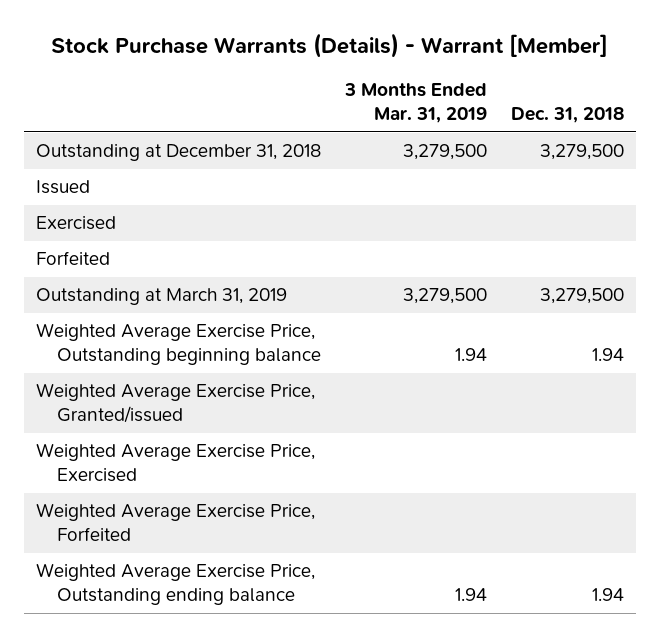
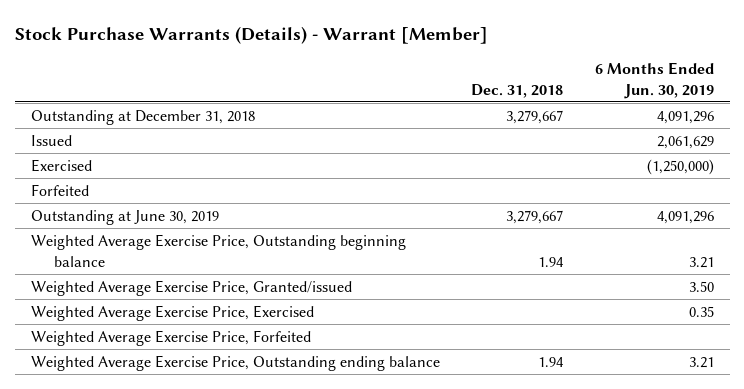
- | 3 Months Ended Mar. 31, 2019 | Dec. 31, 2018
+ | Dec. 31, 2018 | 6 Months Ended Jun. 30, 2019
- Outstanding at December 31, 2018 | 3,279,500 | 3,279,500
+ Outstanding at December 31, 2018 | 3,279,667 | 4,091,296
- Outstanding at March 31, 2019 | 3,279,500 | 3,279,500
+ Outstanding at June 30, 2019 | 3,279,667 | 4,091,296

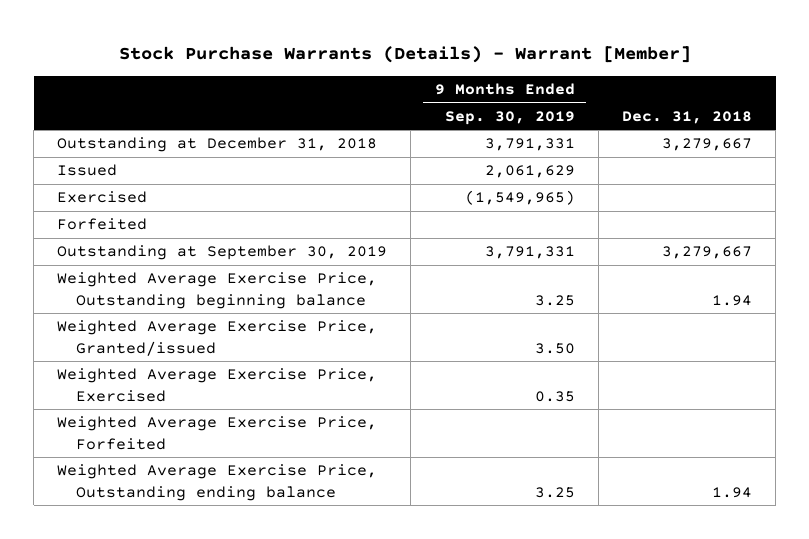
- | Dec. 31, 2018 | 6 Months Ended Jun. 30, 2019
+ | 9 Months Ended Sep. 30, 2019 | Dec. 31, 2018
- Outstanding at June 30, 2019 | 3,279,667 | 4,091,296
+ Outstanding at September 30, 2019 | 3,791,331 | 3,279,667

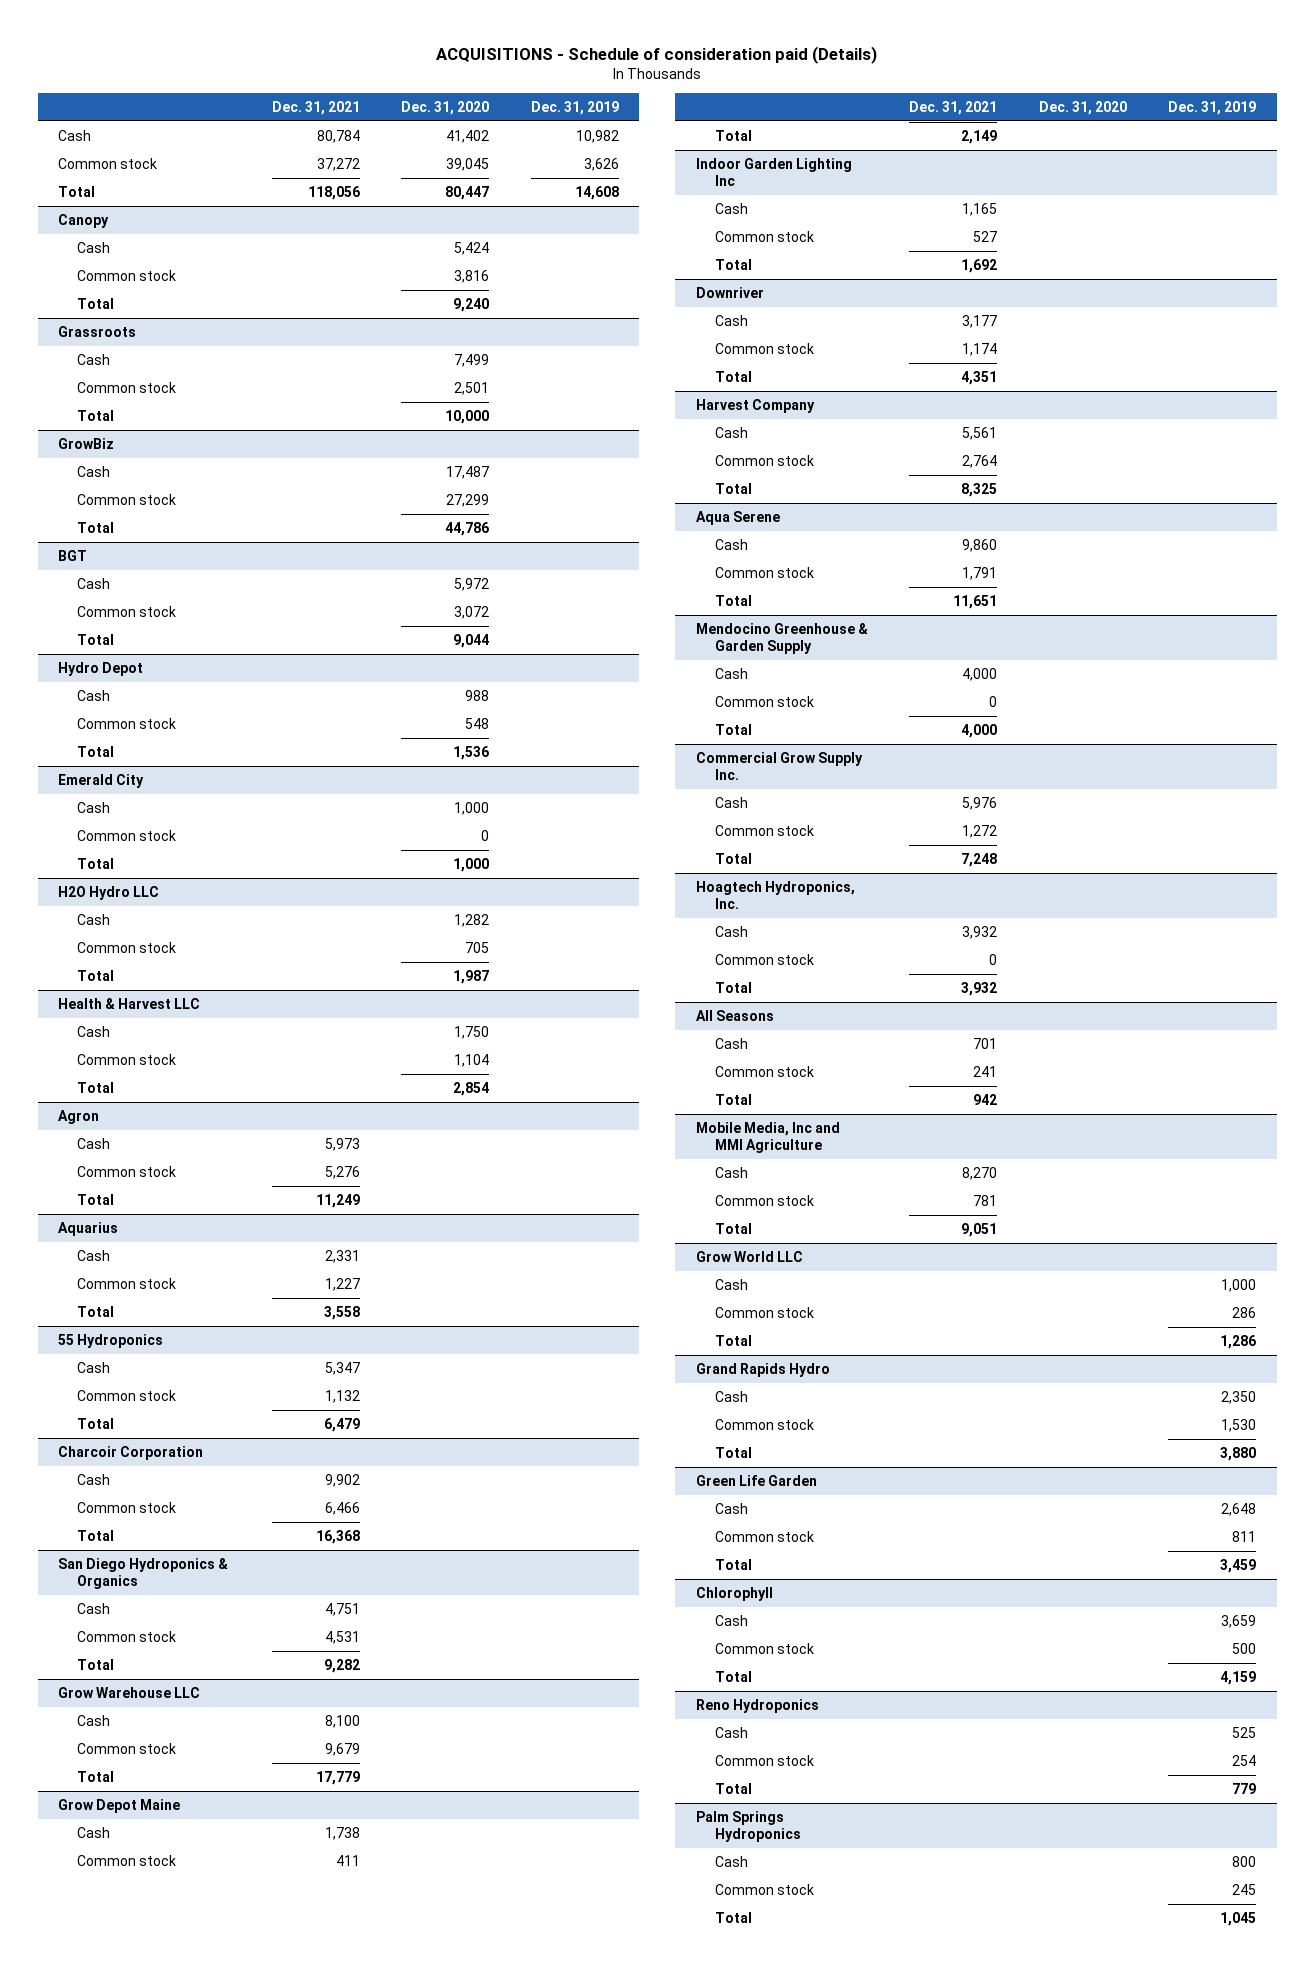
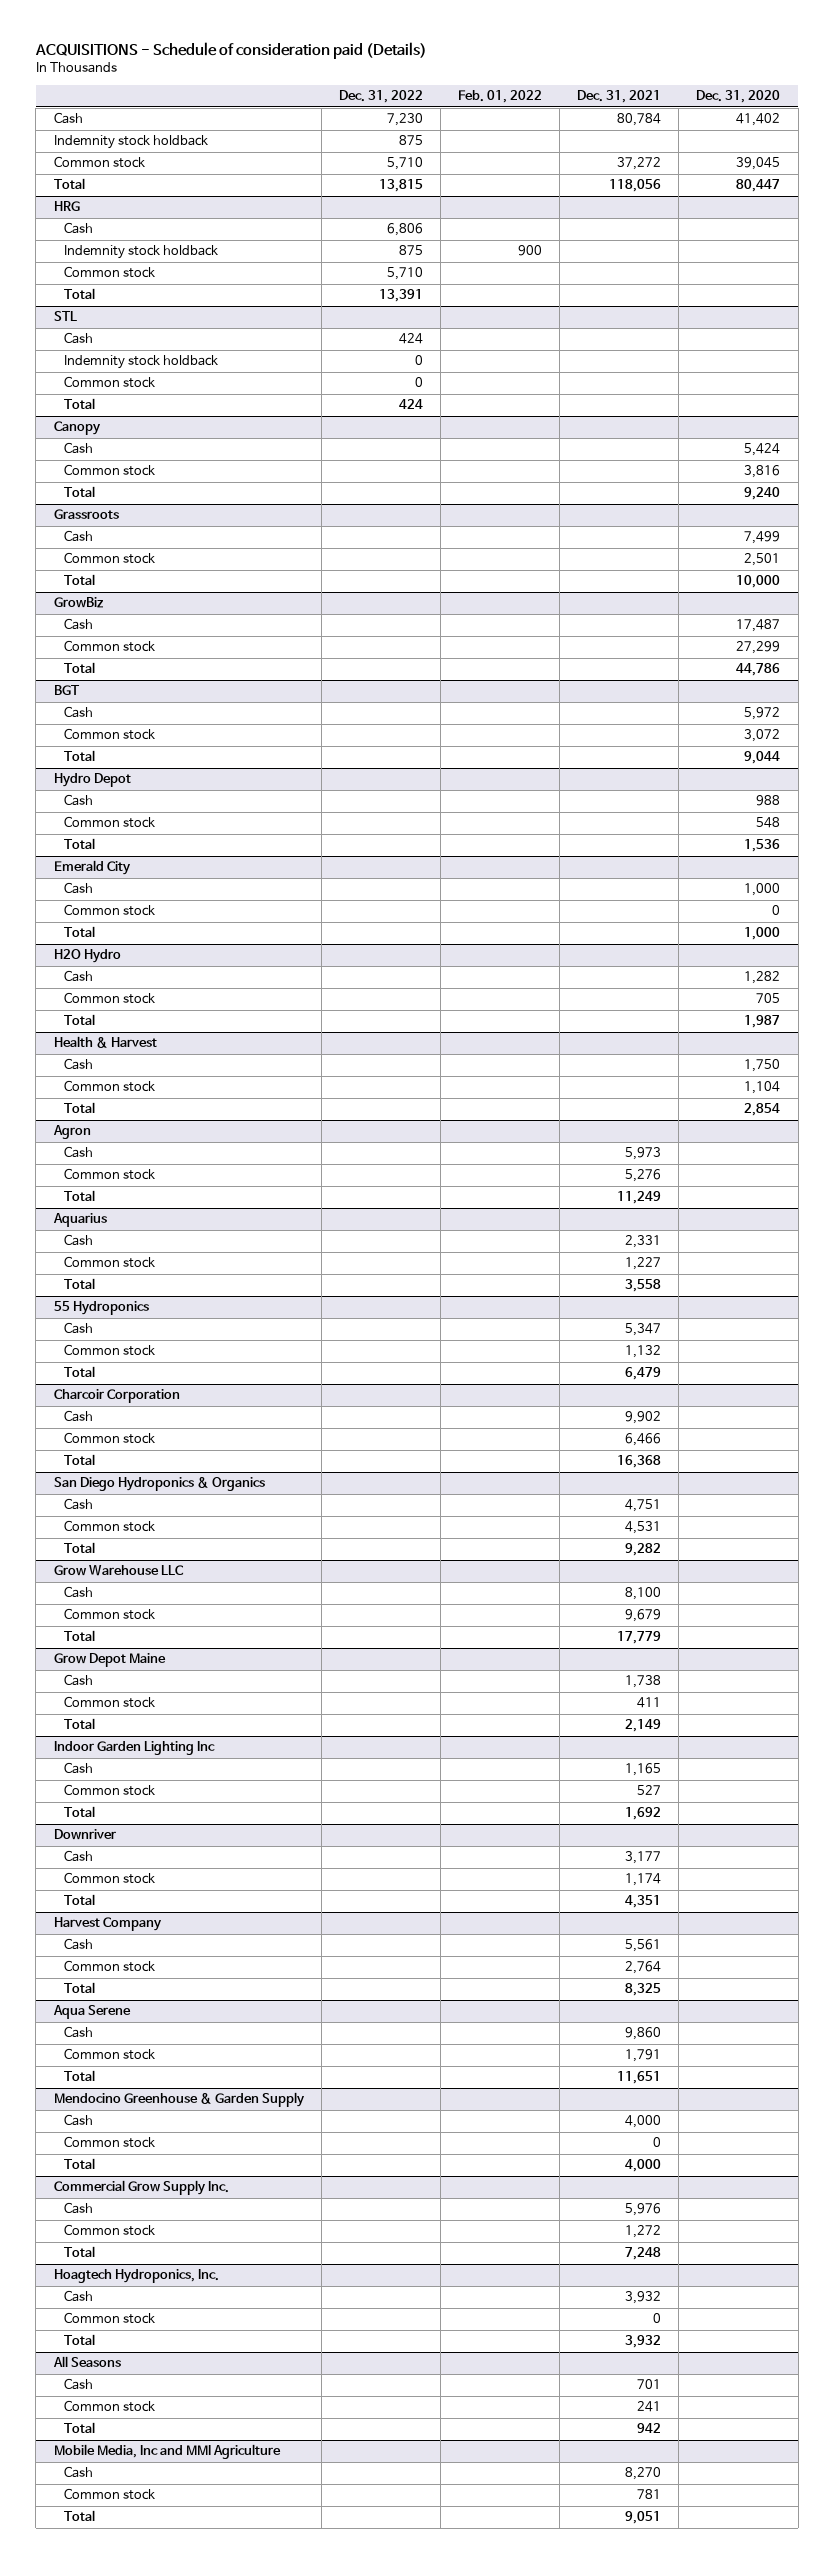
- | Dec. 31, 2021 | Dec. 31, 2020 | Dec. 31, 2019
+ | Dec. 31, 2022 | Feb. 01, 2022 | Dec. 31, 2021 | Dec. 31, 2020
+ Indemnity stock holdback | 875 | | |
+ HRG
+ Cash | 6,806 | | |
+ Indemnity stock holdback | 875 | 900 | |
+ Common stock | 5,710 | | |
+ Total | 13,391 | | |
+ STL
+ Cash | 424 | | |
+ Indemnity stock holdback | 0 | | |
+ Common stock | 0 | | |
+ Total | 424 | | |
- H2O Hydro LLC
+ H2O Hydro
- Health & Harvest LLC
+ Health & Harvest
- Grow World LLC
- Cash | | | 1,000
- Common stock | | | 286
- Total | | | 1,286
- Grand Rapids Hydro
- Cash | | | 2,350
- Common stock | | | 1,530
- Total | | | 3,880
- Green Life Garden
- Cash | | | 2,648
- Common stock | | | 811
- Total | | | 3,459
- Chlorophyll
- Cash | | | 3,659
- Common stock | | | 500
- Total | | | 4,159
- Reno Hydroponics
- Cash | | | 525
- Common stock | | | 254
- Total | | | 779
- Palm Springs Hydroponics
- Cash | | | 800
- Common stock | | | 245
- Total | | | 1,045

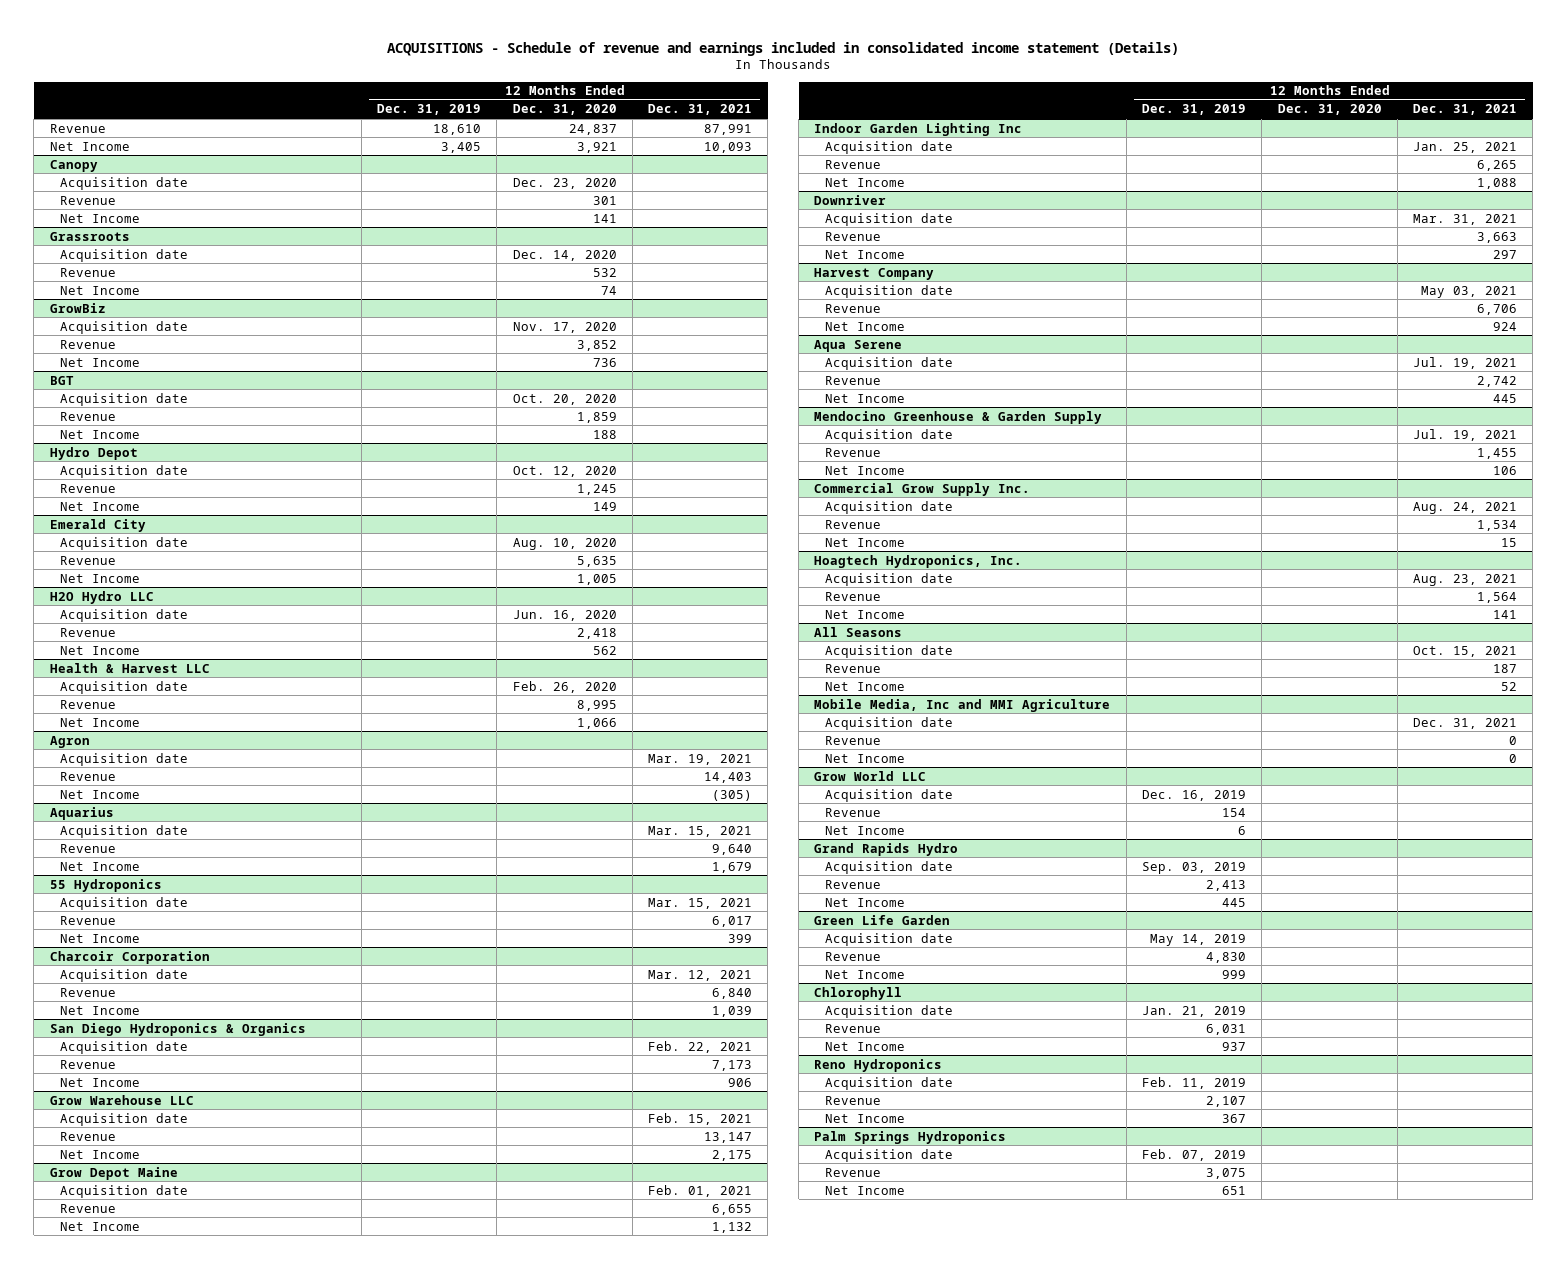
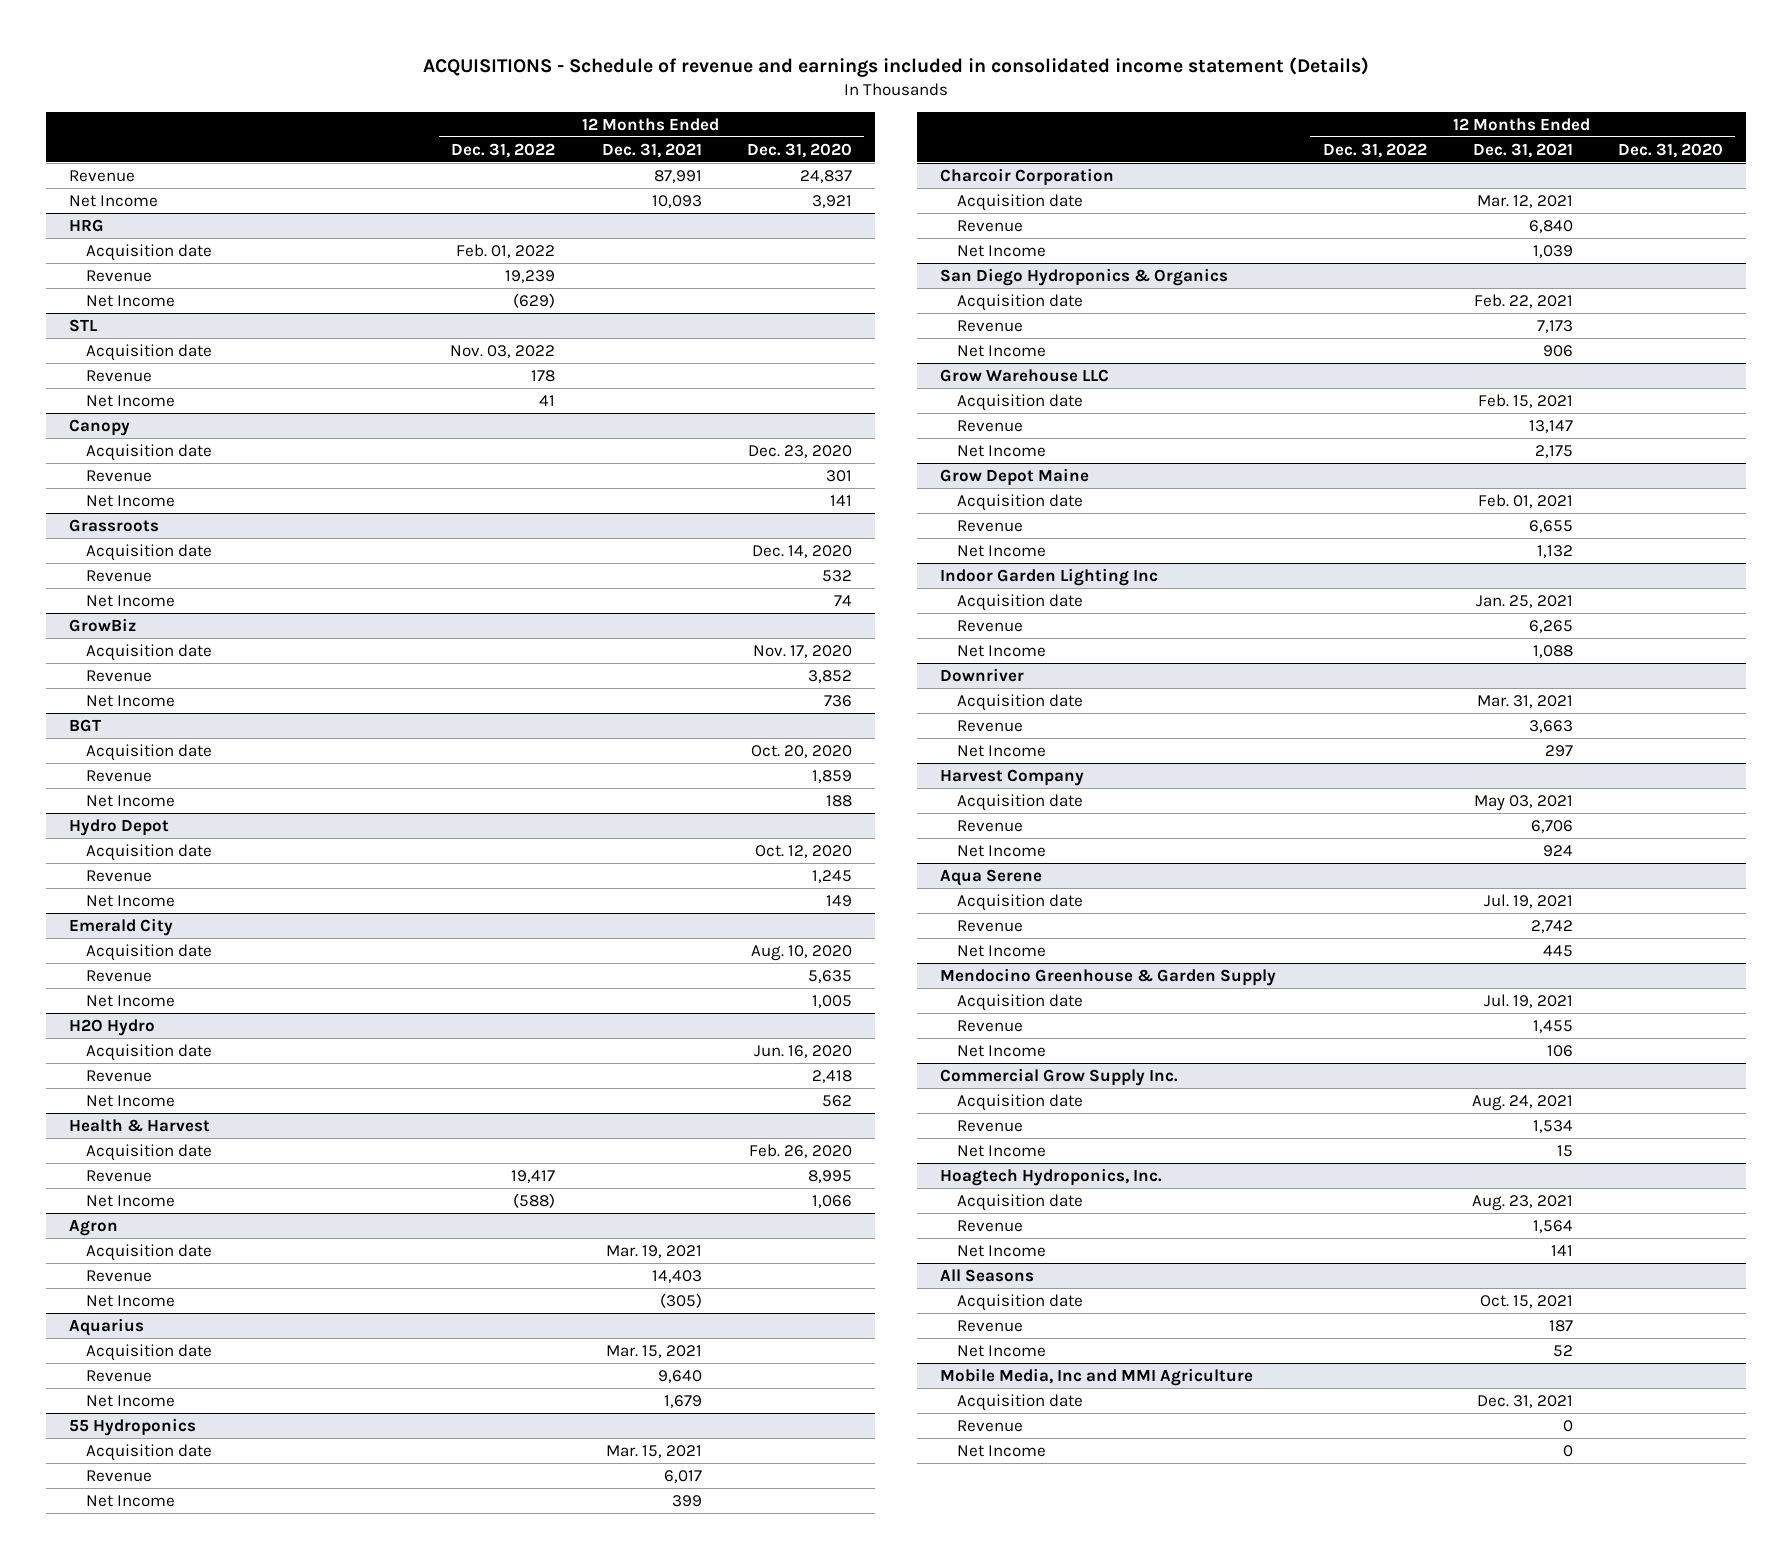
- | 12 Months Ended Dec. 31, 2019 | 12 Months Ended Dec. 31, 2020 | 12 Months Ended Dec. 31, 2021
+ | 12 Months Ended Dec. 31, 2022 | 12 Months Ended Dec. 31, 2021 | 12 Months Ended Dec. 31, 2020
+ HRG
+ Acquisition date | Feb. 01, 2022 | |
+ Revenue | 19,239 | |
+ Net Income | (629) | |
+ STL
+ Acquisition date | Nov. 03, 2022 | |
+ Revenue | 178 | |
+ Net Income | 41 | |
- H2O Hydro LLC
+ H2O Hydro
- Health & Harvest LLC
+ Health & Harvest
- Grow World LLC
- Acquisition date | Dec. 16, 2019 | |
- Revenue | 154 | |
- Net Income | 6 | |
- Grand Rapids Hydro
- Acquisition date | Sep. 03, 2019 | |
- Revenue | 2,413 | |
- Net Income | 445 | |
- Green Life Garden
- Acquisition date | May 14, 2019 | |
- Revenue | 4,830 | |
- Net Income | 999 | |
- Chlorophyll
- Acquisition date | Jan. 21, 2019 | |
- Revenue | 6,031 | |
- Net Income | 937 | |
- Reno Hydroponics
- Acquisition date | Feb. 11, 2019 | |
- Revenue | 2,107 | |
- Net Income | 367 | |
- Palm Springs Hydroponics
- Acquisition date | Feb. 07, 2019 | |
- Revenue | 3,075 | |
- Net Income | 651 | |

